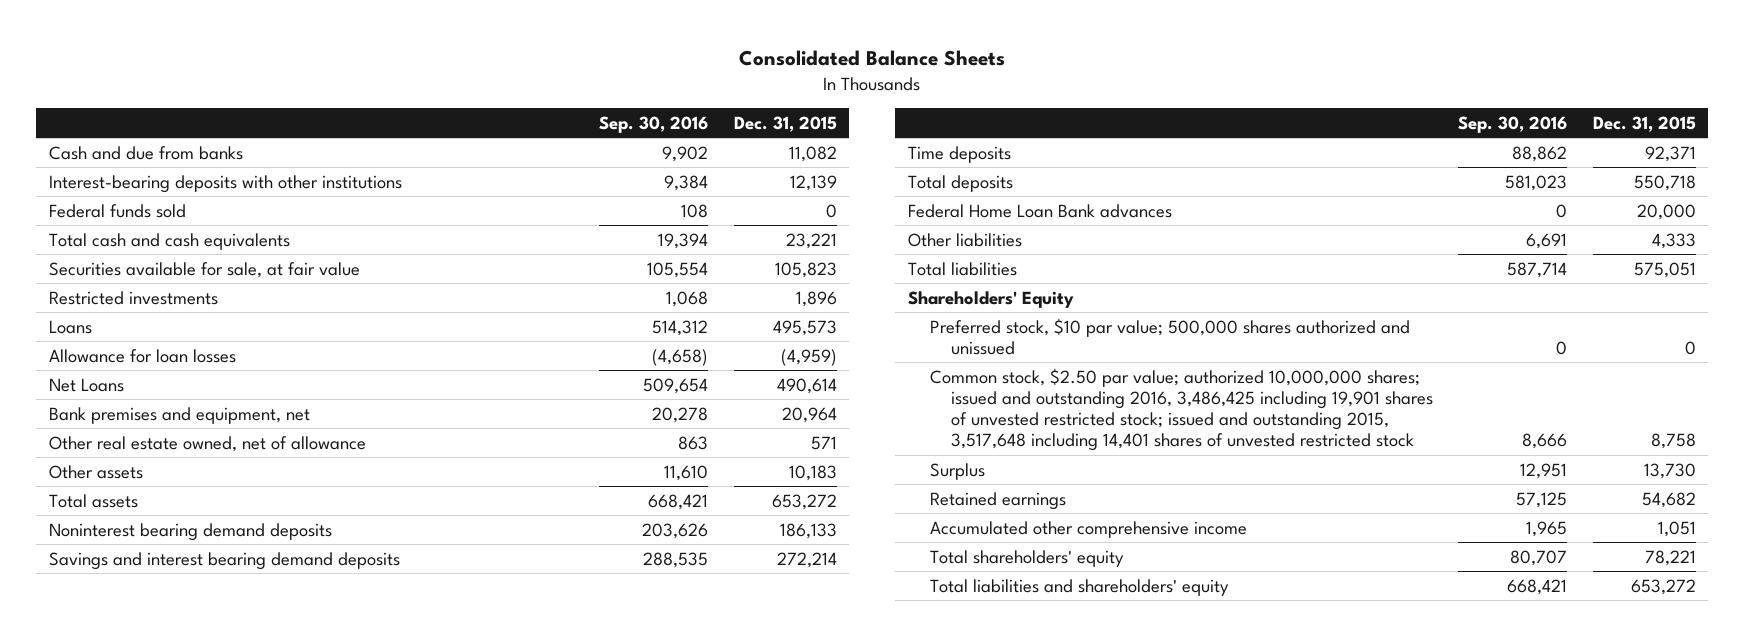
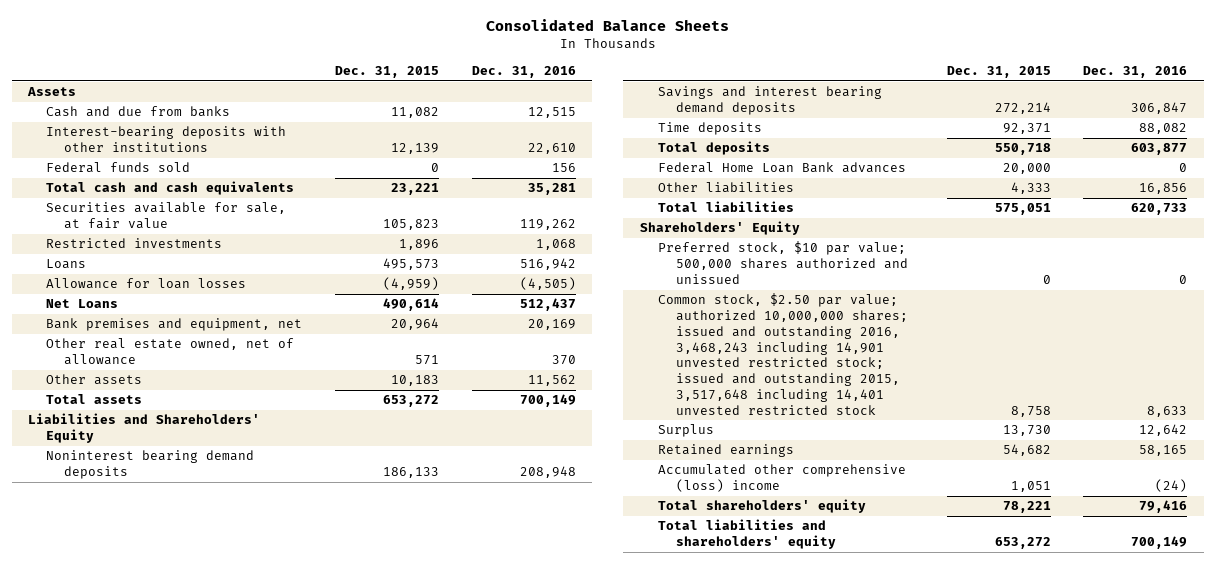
- | Sep. 30, 2016 | Dec. 31, 2015
+ | Dec. 31, 2015 | Dec. 31, 2016
+ Assets
+ Liabilities and Shareholders' Equity
- Common stock, $2.50 par value; authorized 10,000,000 shares; issued and outstanding 2016, 3,486,425 including 19,901 shares of unvested restricted stock; issued and outstanding 2015, 3,517,648 including 14,401 shares of unvested restricted stock | 8,666 | 8,758
+ Common stock, $2.50 par value; authorized 10,000,000 shares; issued and outstanding 2016, 3,468,243 including 14,901 unvested restricted stock; issued and outstanding 2015, 3,517,648 including 14,401 unvested restricted stock | 8,758 | 8,633
- Accumulated other comprehensive income | 1,965 | 1,051
+ Accumulated other comprehensive (loss) income | 1,051 | (24)

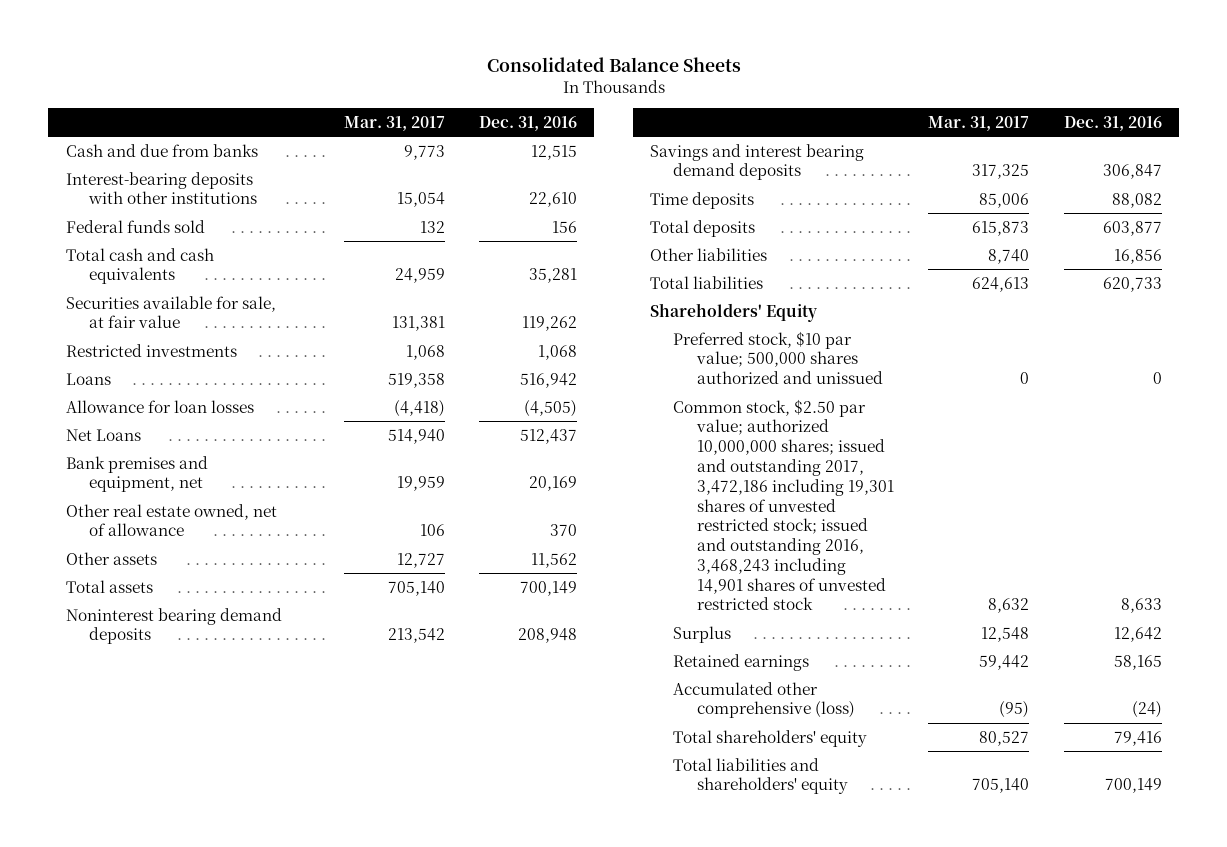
- | Dec. 31, 2015 | Dec. 31, 2016
+ | Mar. 31, 2017 | Dec. 31, 2016
- Assets
- Liabilities and Shareholders' Equity
- Federal Home Loan Bank advances | 20,000 | 0
- Common stock, $2.50 par value; authorized 10,000,000 shares; issued and outstanding 2016, 3,468,243 including 14,901 unvested restricted stock; issued and outstanding 2015, 3,517,648 including 14,401 unvested restricted stock | 8,758 | 8,633
+ Common stock, $2.50 par value; authorized 10,000,000 shares; issued and outstanding 2017, 3,472,186 including 19,301 shares of unvested restricted stock; issued and outstanding 2016, 3,468,243 including 14,901 shares of unvested restricted stock | 8,632 | 8,633
- Accumulated other comprehensive (loss) income | 1,051 | (24)
+ Accumulated other comprehensive (loss) | (95) | (24)

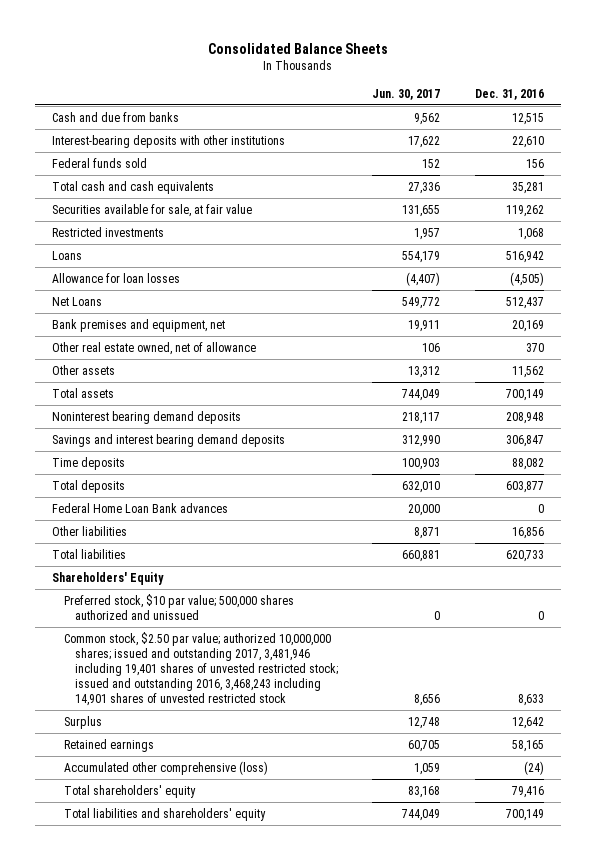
- | Mar. 31, 2017 | Dec. 31, 2016
+ | Jun. 30, 2017 | Dec. 31, 2016
+ Federal Home Loan Bank advances | 20,000 | 0
- Common stock, $2.50 par value; authorized 10,000,000 shares; issued and outstanding 2017, 3,472,186 including 19,301 shares of unvested restricted stock; issued and outstanding 2016, 3,468,243 including 14,901 shares of unvested restricted stock | 8,632 | 8,633
+ Common stock, $2.50 par value; authorized 10,000,000 shares; issued and outstanding 2017, 3,481,946 including 19,401 shares of unvested restricted stock; issued and outstanding 2016, 3,468,243 including 14,901 shares of unvested restricted stock | 8,656 | 8,633

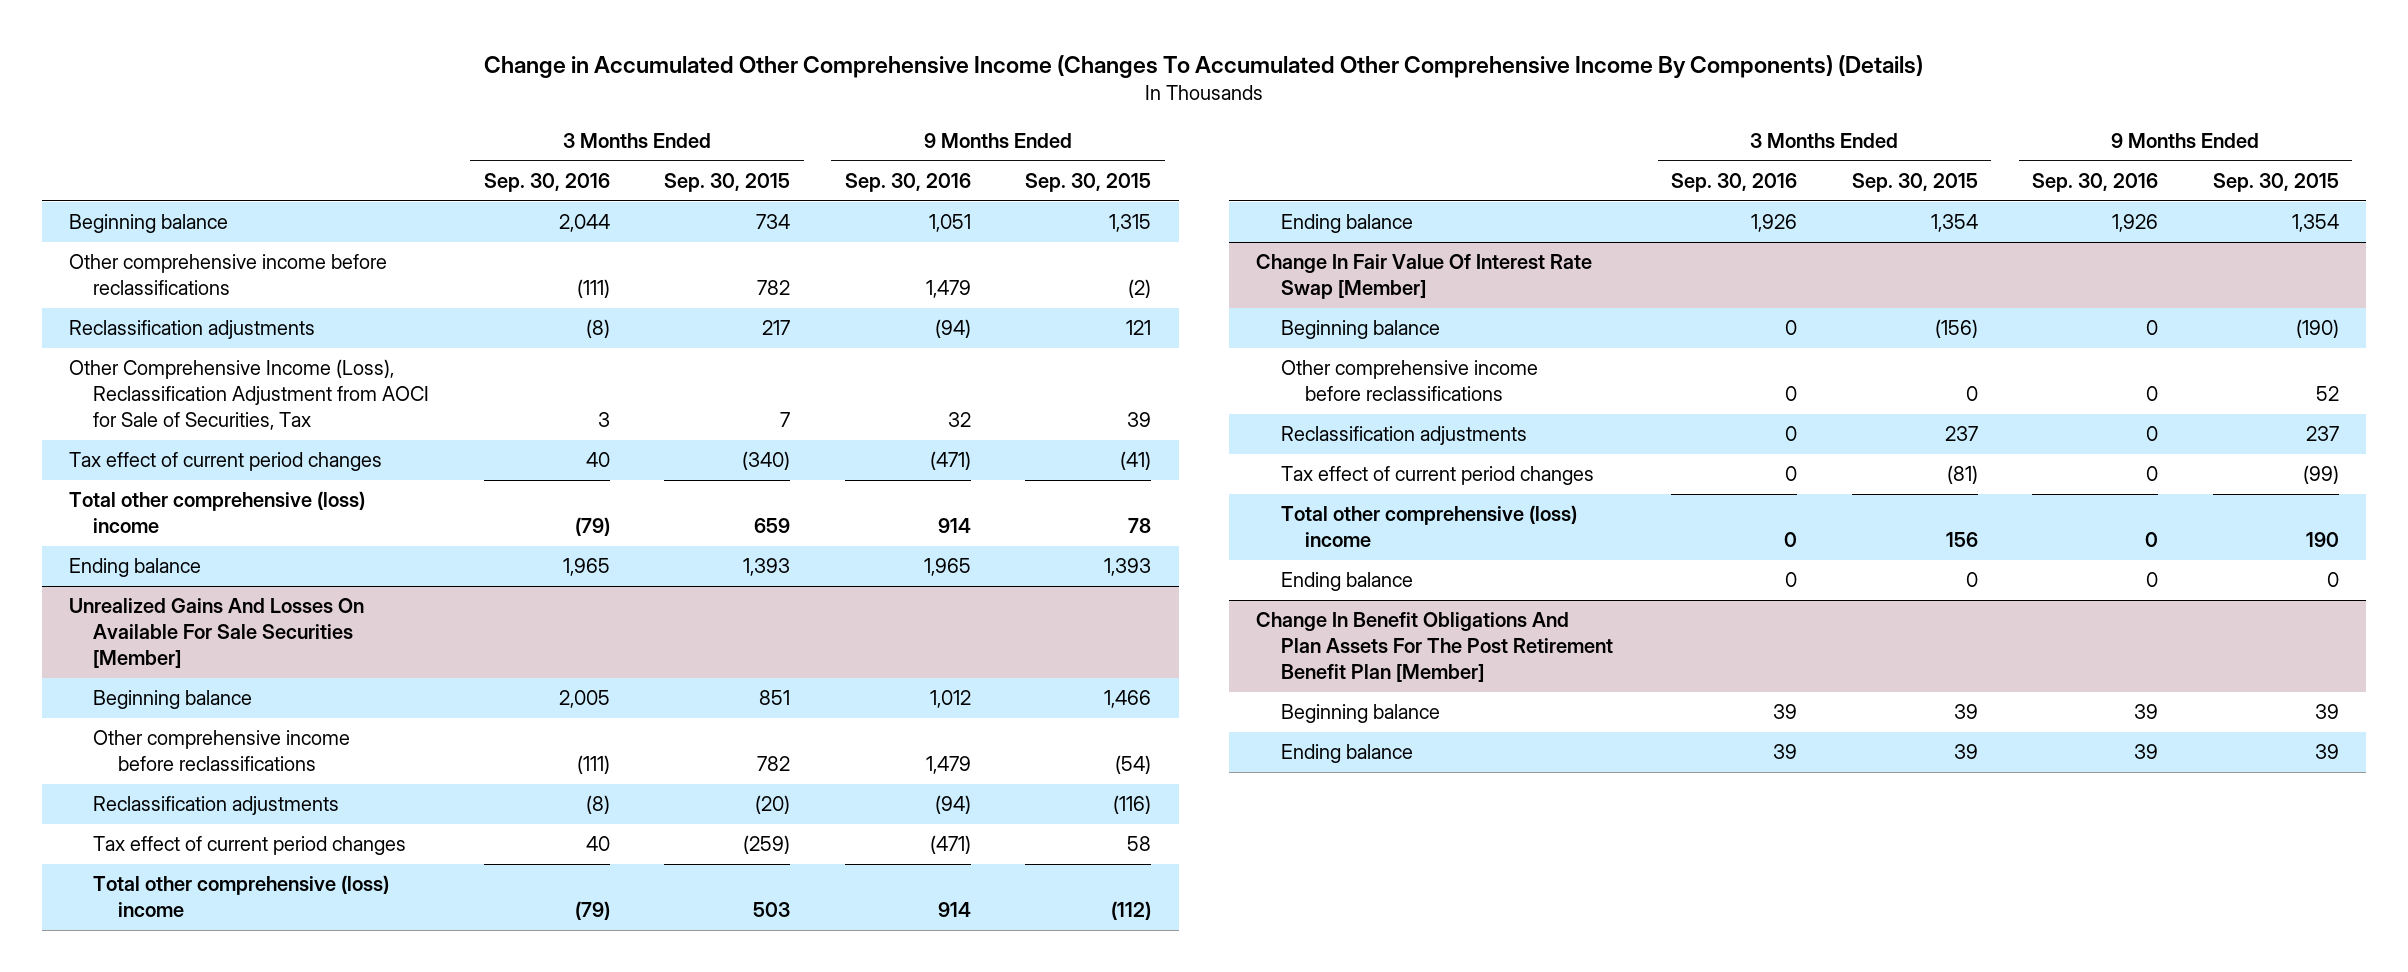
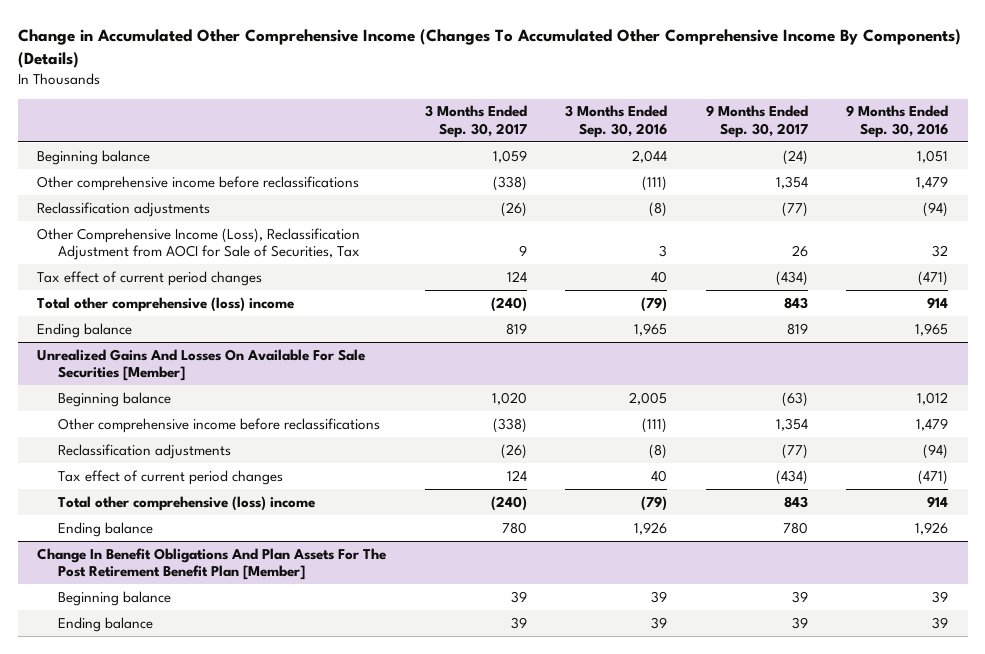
- | 3 Months Ended Sep. 30, 2016 | 3 Months Ended Sep. 30, 2015 | 9 Months Ended Sep. 30, 2016 | 9 Months Ended Sep. 30, 2015
+ | 3 Months Ended Sep. 30, 2017 | 3 Months Ended Sep. 30, 2016 | 9 Months Ended Sep. 30, 2017 | 9 Months Ended Sep. 30, 2016
- Change In Fair Value Of Interest Rate Swap [Member]
- Beginning balance | 0 | (156) | 0 | (190)
- Other comprehensive income before reclassifications | 0 | 0 | 0 | 52
- Reclassification adjustments | 0 | 237 | 0 | 237
- Tax effect of current period changes | 0 | (81) | 0 | (99)
- Total other comprehensive (loss) income | 0 | 156 | 0 | 190
- Ending balance | 0 | 0 | 0 | 0

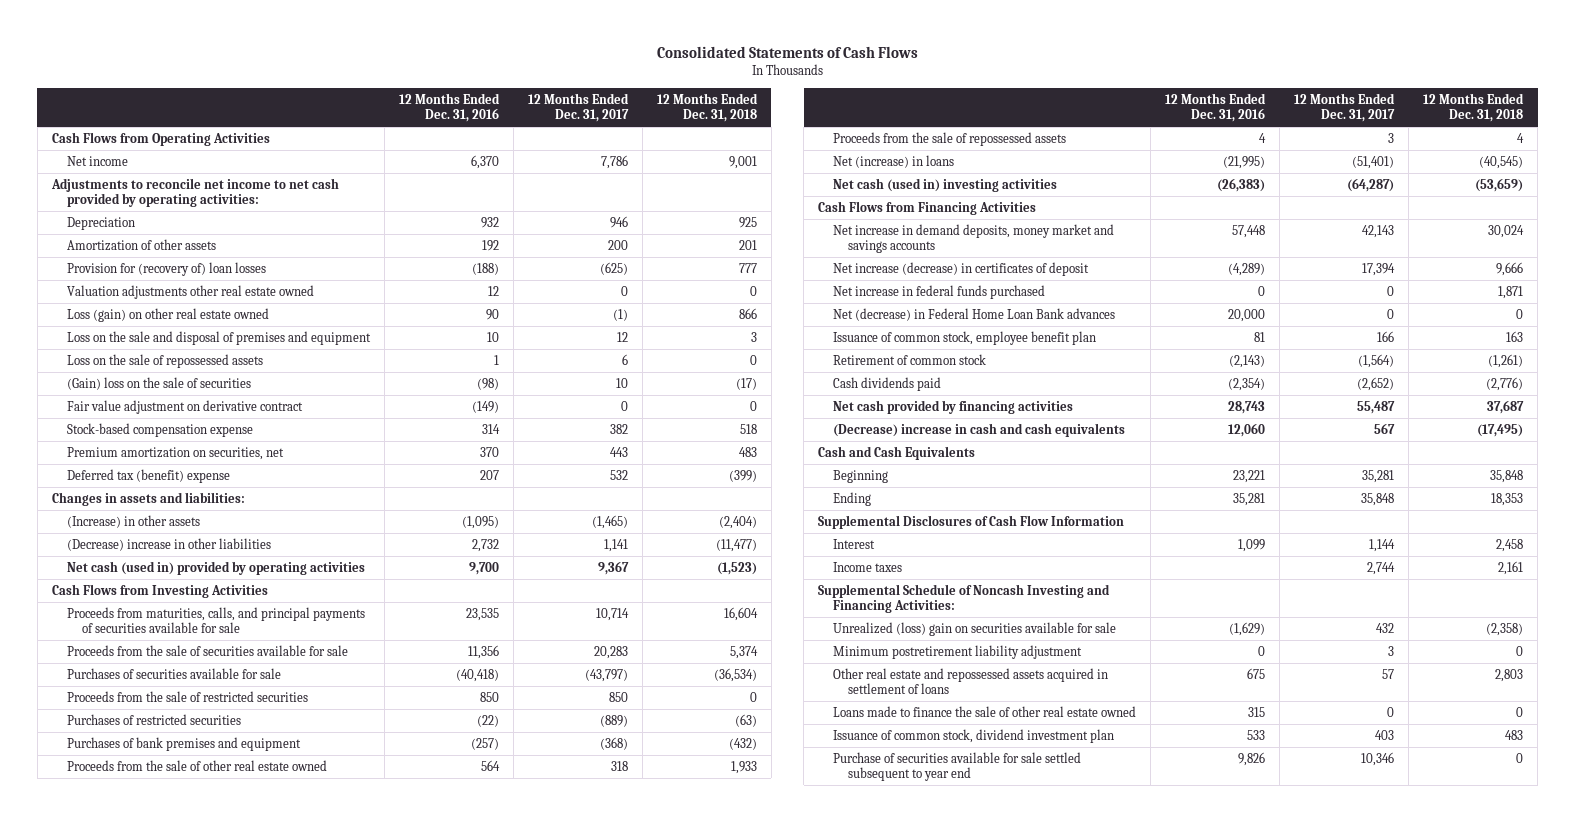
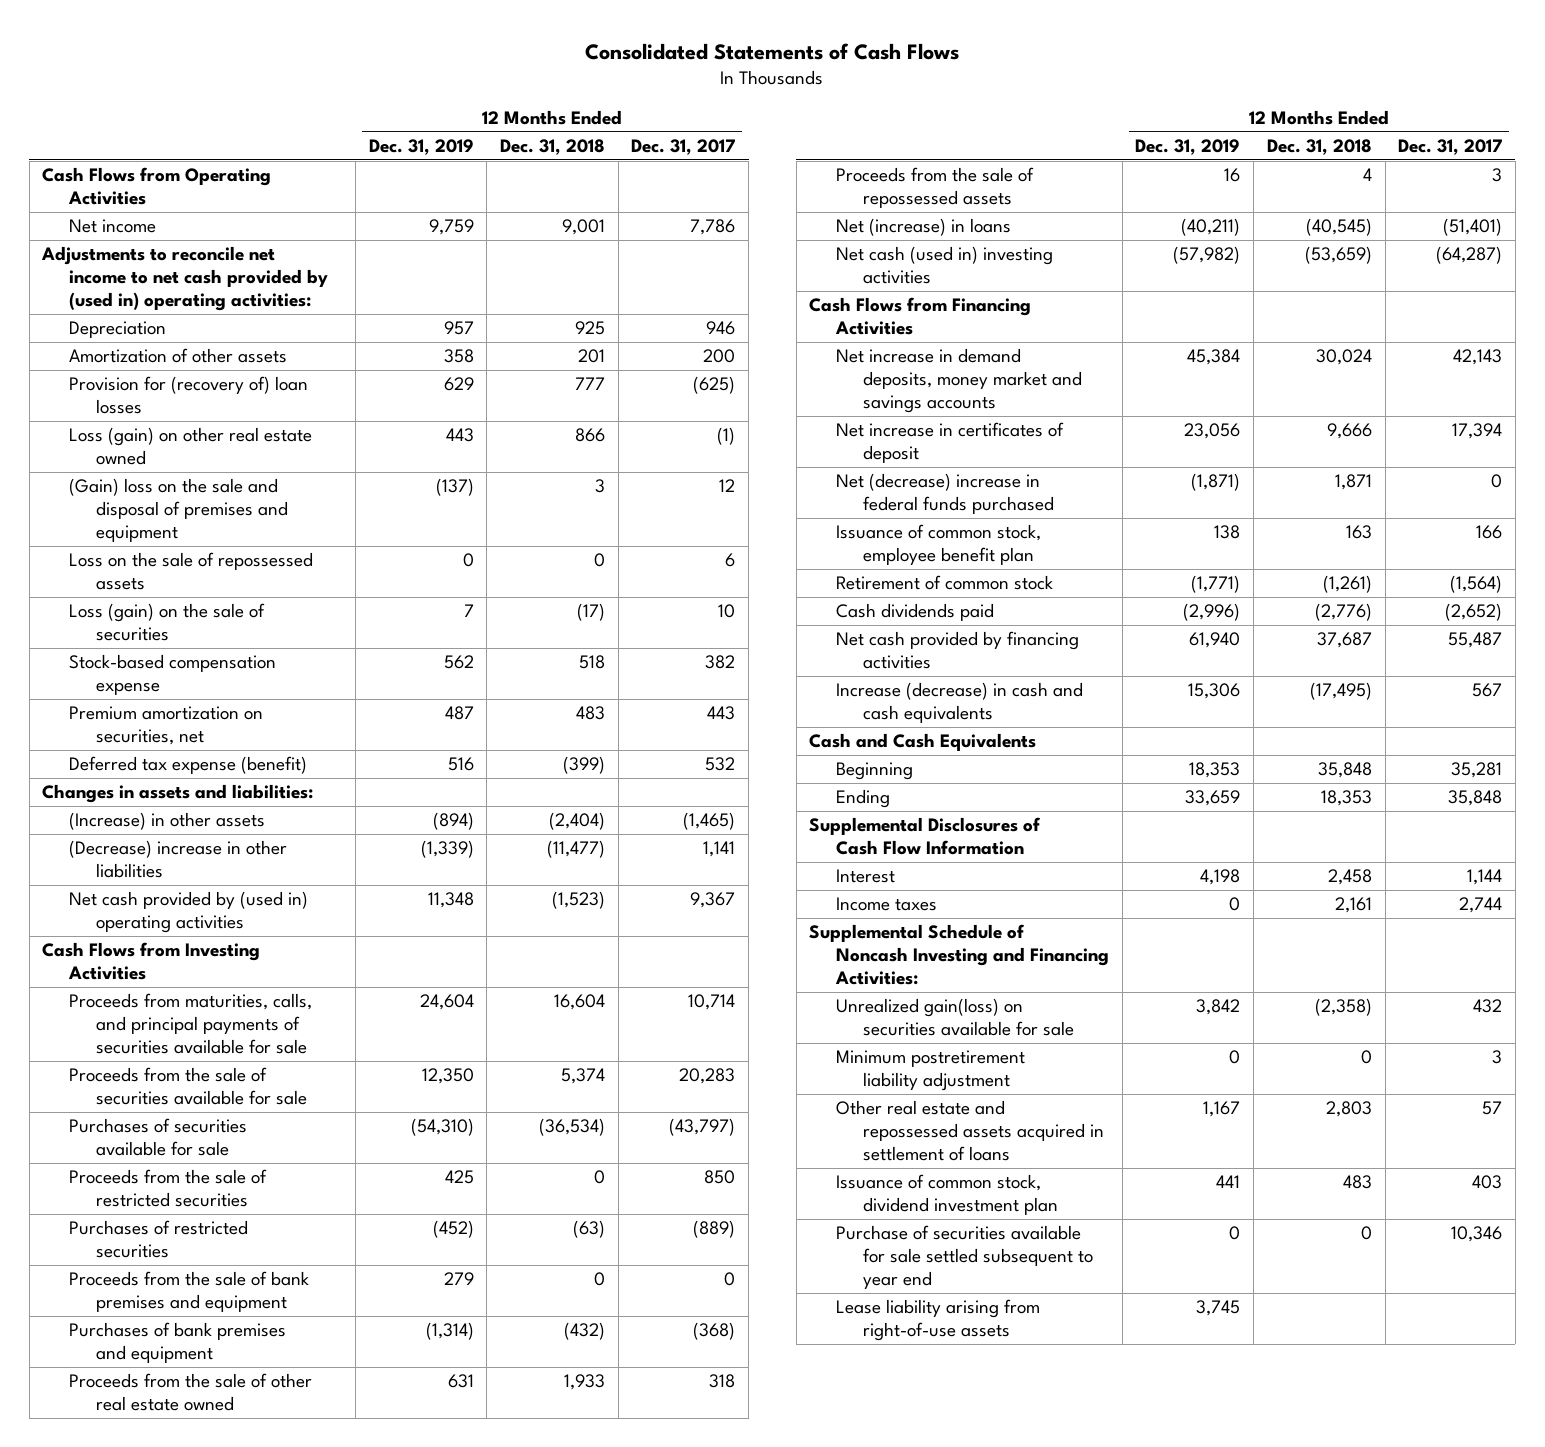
- | 12 Months Ended Dec. 31, 2016 | 12 Months Ended Dec. 31, 2017 | 12 Months Ended Dec. 31, 2018
+ | 12 Months Ended Dec. 31, 2019 | 12 Months Ended Dec. 31, 2018 | 12 Months Ended Dec. 31, 2017
- Adjustments to reconcile net income to net cash provided by operating activities:
+ Adjustments to reconcile net income to net cash provided by (used in) operating activities:
- Valuation adjustments other real estate owned | 12 | 0 | 0
- Loss on the sale and disposal of premises and equipment | 10 | 12 | 3
+ (Gain) loss on the sale and disposal of premises and equipment | (137) | 3 | 12
- (Gain) loss on the sale of securities | (98) | 10 | (17)
- Fair value adjustment on derivative contract | (149) | 0 | 0
+ Loss (gain) on the sale of securities | 7 | (17) | 10
- Deferred tax (benefit) expense | 207 | 532 | (399)
+ Deferred tax expense (benefit) | 516 | (399) | 532
- Net cash (used in) provided by operating activities | 9,700 | 9,367 | (1,523)
+ Net cash provided by (used in) operating activities | 11,348 | (1,523) | 9,367
+ Proceeds from the sale of bank premises and equipment | 279 | 0 | 0
- Net increase (decrease) in certificates of deposit | (4,289) | 17,394 | 9,666
- Net increase in federal funds purchased | 0 | 0 | 1,871
- Net (decrease) in Federal Home Loan Bank advances | 20,000 | 0 | 0
+ Net increase in certificates of deposit | 23,056 | 9,666 | 17,394
+ Net (decrease) increase in federal funds purchased | (1,871) | 1,871 | 0
- (Decrease) increase in cash and cash equivalents | 12,060 | 567 | (17,495)
+ Increase (decrease) in cash and cash equivalents | 15,306 | (17,495) | 567
- Unrealized (loss) gain on securities available for sale | (1,629) | 432 | (2,358)
+ Unrealized gain(loss) on securities available for sale | 3,842 | (2,358) | 432
- Loans made to finance the sale of other real estate owned | 315 | 0 | 0
+ Lease liability arising from right-of-use assets | 3,745 | |

